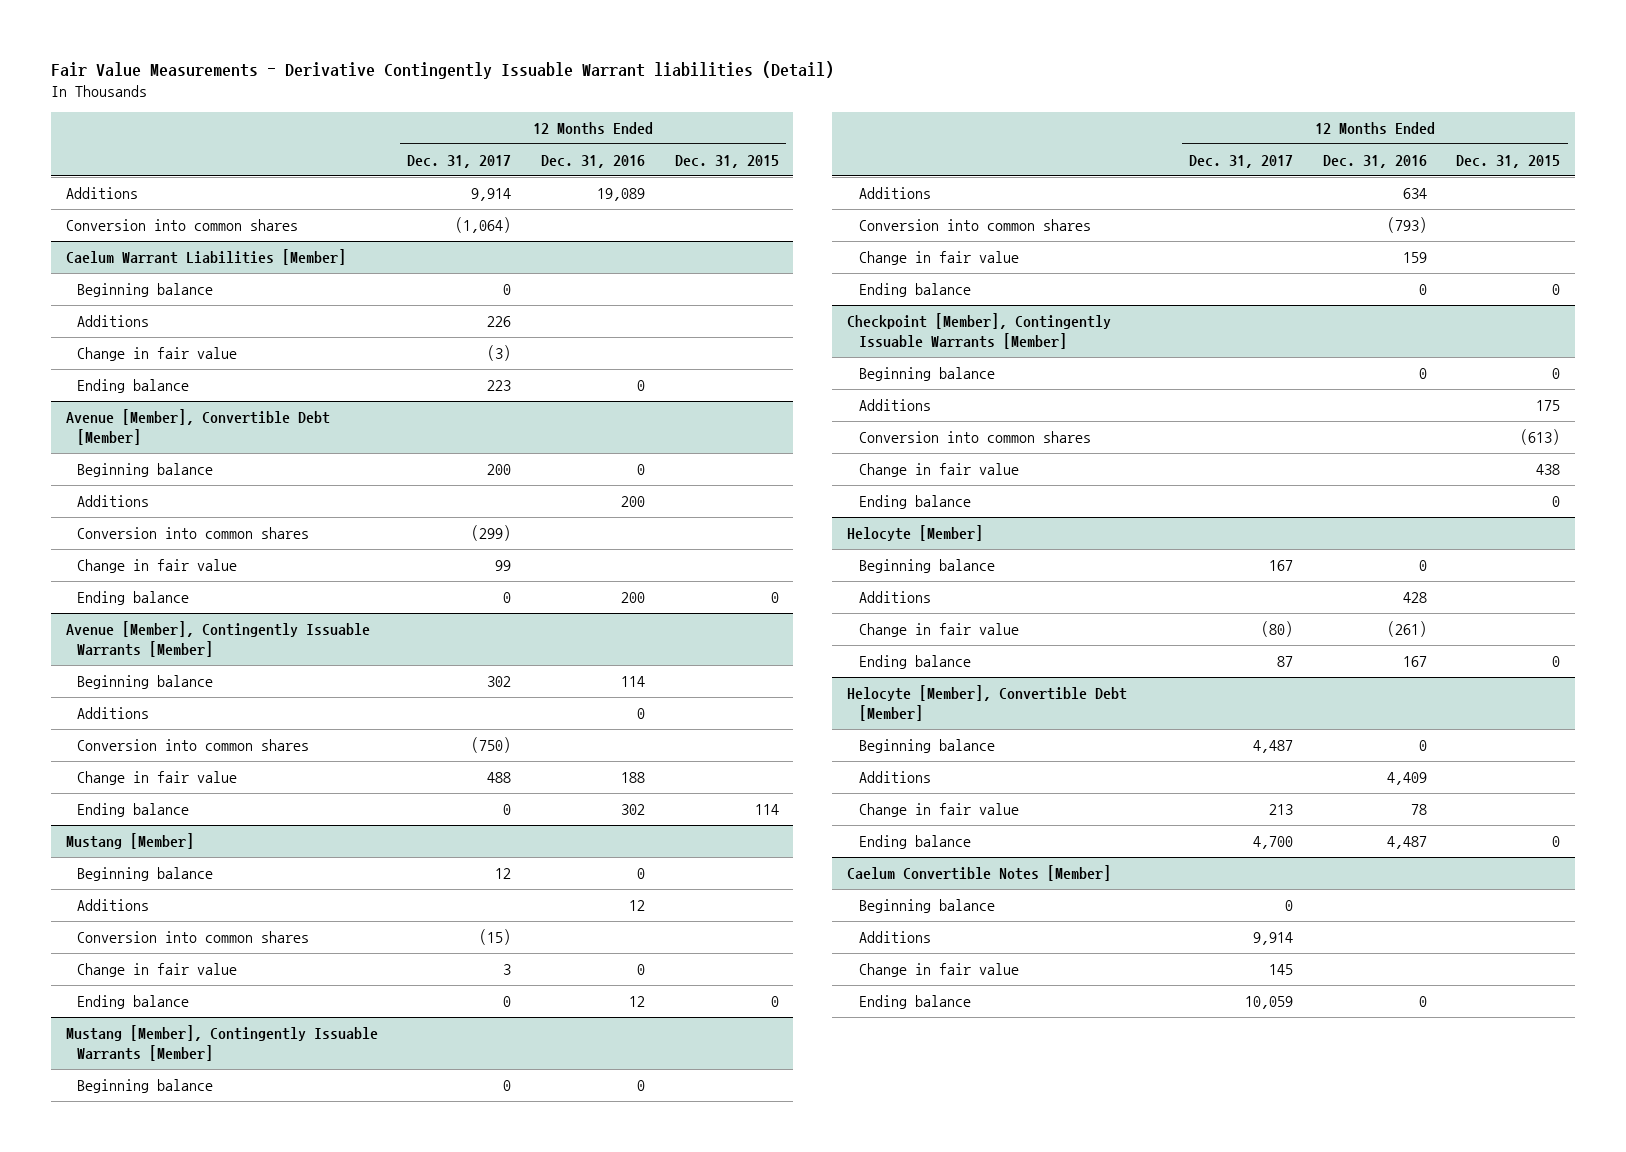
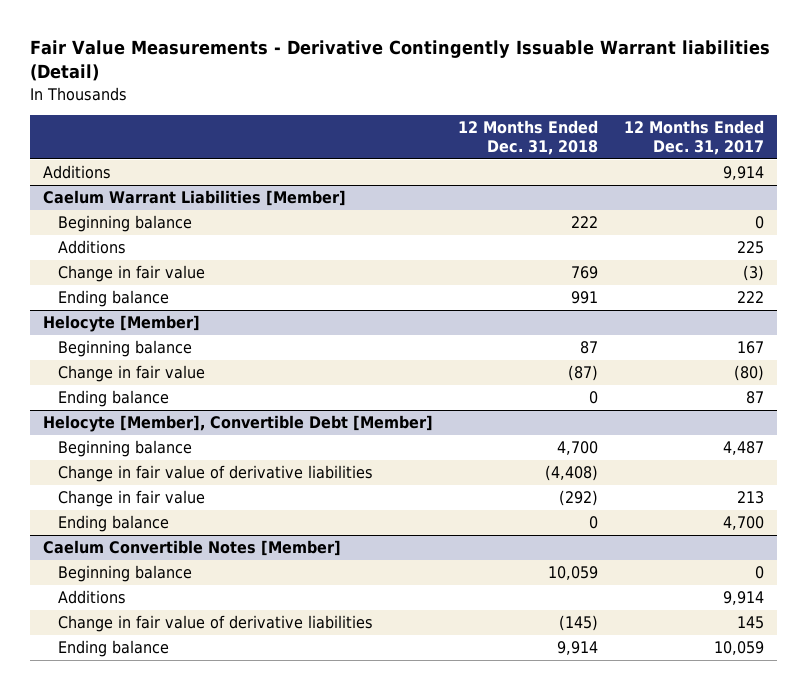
- | 12 Months Ended Dec. 31, 2017 | 12 Months Ended Dec. 31, 2016 | 12 Months Ended Dec. 31, 2015
+ | 12 Months Ended Dec. 31, 2018 | 12 Months Ended Dec. 31, 2017
- Conversion into common shares | (1,064) | |
@ Caelum Warrant Liabilities [Member]
- Additions | 226 | |
+ Additions | | 225
- Ending balance | 223 | 0 |
- Avenue [Member], Convertible Debt [Member]
- Beginning balance | 200 | 0 |
- Additions | | 200 |
- Conversion into common shares | (299) | |
- Change in fair value | 99 | |
- Ending balance | 0 | 200 | 0
- Avenue [Member], Contingently Issuable Warrants [Member]
- Beginning balance | 302 | 114 |
- Additions | | 0 |
- Conversion into common shares | (750) | |
- Change in fair value | 488 | 188 |
- Ending balance | 0 | 302 | 114
- Mustang [Member]
- Beginning balance | 12 | 0 |
- Additions | | 12 |
- Conversion into common shares | (15) | |
- Change in fair value | 3 | 0 |
- Ending balance | 0 | 12 | 0
- Mustang [Member], Contingently Issuable Warrants [Member]
- Beginning balance | 0 | 0 |
- Additions | | 634 |
- Conversion into common shares | | (793) |
- Change in fair value | | 159 |
- Ending balance | | 0 | 0
- Checkpoint [Member], Contingently Issuable Warrants [Member]
- Beginning balance | | 0 | 0
- Additions | | | 175
- Conversion into common shares | | | (613)
- Change in fair value | | | 438
- Ending balance | | | 0
@ Caelum Warrant Liabilities [Member]
+ Ending balance | 991 | 222
@ Helocyte [Member]
- Additions | | 428 |
@ Helocyte [Member], Convertible Debt [Member]
- Additions | | 4,409 |
+ Change in fair value of derivative liabilities | (4,408) |
@ Caelum Convertible Notes [Member]
- Change in fair value | 145 | |
+ Change in fair value of derivative liabilities | (145) | 145

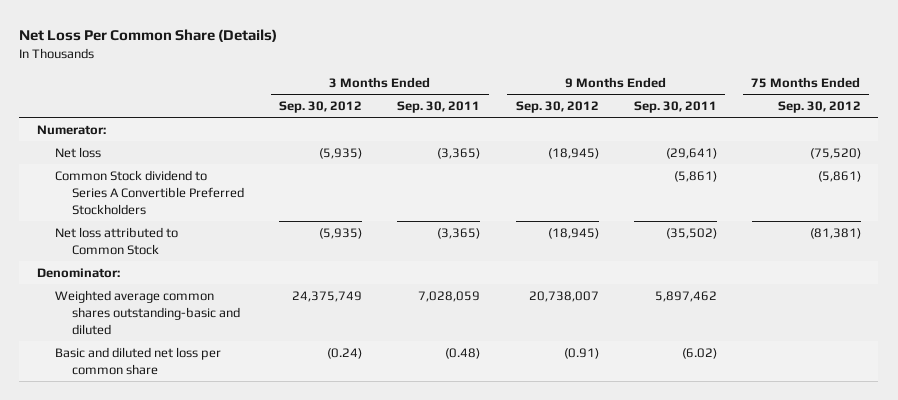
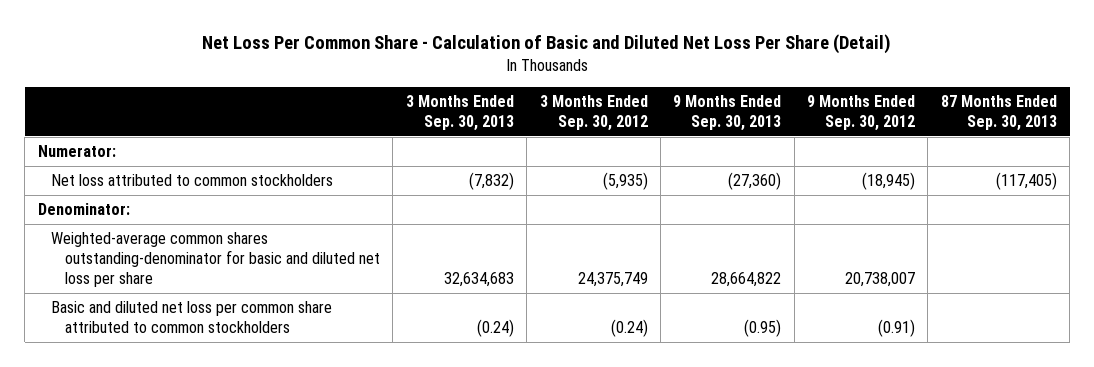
- Net Loss Per Common Share (Details)
+ Net Loss Per Common Share - Calculation of Basic and Diluted Net Loss Per Share (Detail)
- | 3 Months Ended Sep. 30, 2012 | 3 Months Ended Sep. 30, 2011 | 9 Months Ended Sep. 30, 2012 | 9 Months Ended Sep. 30, 2011 | 75 Months Ended Sep. 30, 2012
+ | 3 Months Ended Sep. 30, 2013 | 3 Months Ended Sep. 30, 2012 | 9 Months Ended Sep. 30, 2013 | 9 Months Ended Sep. 30, 2012 | 87 Months Ended Sep. 30, 2013
- Net loss | (5,935) | (3,365) | (18,945) | (29,641) | (75,520)
- Common Stock dividend to Series A Convertible Preferred Stockholders | | | | (5,861) | (5,861)
- Net loss attributed to Common Stock | (5,935) | (3,365) | (18,945) | (35,502) | (81,381)
+ Net loss attributed to common stockholders | (7,832) | (5,935) | (27,360) | (18,945) | (117,405)
- Weighted average common shares outstanding-basic and diluted | 24,375,749 | 7,028,059 | 20,738,007 | 5,897,462 |
- Basic and diluted net loss per common share | (0.24) | (0.48) | (0.91) | (6.02) |
+ Weighted-average common shares outstanding-denominator for basic and diluted net loss per share | 32,634,683 | 24,375,749 | 28,664,822 | 20,738,007 |
+ Basic and diluted net loss per common share attributed to common stockholders | (0.24) | (0.24) | (0.95) | (0.91) |

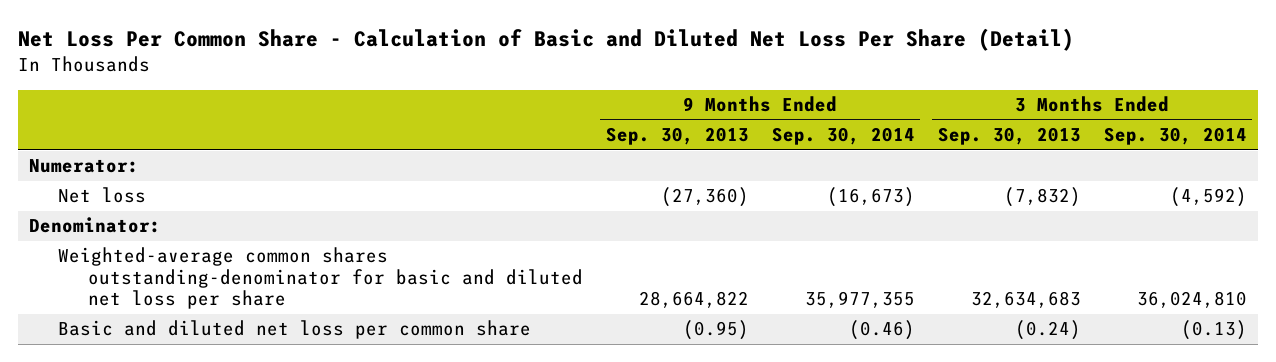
- | 3 Months Ended Sep. 30, 2013 | 3 Months Ended Sep. 30, 2012 | 9 Months Ended Sep. 30, 2013 | 9 Months Ended Sep. 30, 2012 | 87 Months Ended Sep. 30, 2013
+ | 9 Months Ended Sep. 30, 2013 | 9 Months Ended Sep. 30, 2014 | 3 Months Ended Sep. 30, 2013 | 3 Months Ended Sep. 30, 2014
- Net loss attributed to common stockholders | (7,832) | (5,935) | (27,360) | (18,945) | (117,405)
+ Net loss | (27,360) | (16,673) | (7,832) | (4,592)
- Basic and diluted net loss per common share attributed to common stockholders | (0.24) | (0.24) | (0.95) | (0.91) |
+ Basic and diluted net loss per common share | (0.95) | (0.46) | (0.24) | (0.13)

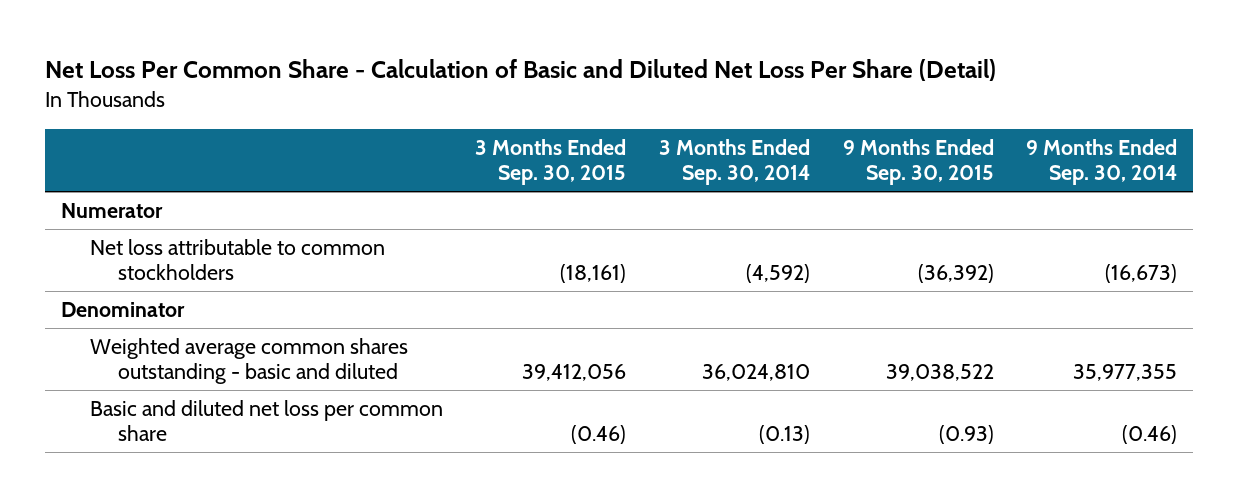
- | 9 Months Ended Sep. 30, 2013 | 9 Months Ended Sep. 30, 2014 | 3 Months Ended Sep. 30, 2013 | 3 Months Ended Sep. 30, 2014
+ | 3 Months Ended Sep. 30, 2015 | 3 Months Ended Sep. 30, 2014 | 9 Months Ended Sep. 30, 2015 | 9 Months Ended Sep. 30, 2014
- Numerator:
- Net loss | (27,360) | (16,673) | (7,832) | (4,592)
- Denominator:
- Weighted-average common shares outstanding-denominator for basic and diluted net loss per share | 28,664,822 | 35,977,355 | 32,634,683 | 36,024,810
+ Numerator
+ Net loss attributable to common stockholders | (18,161) | (4,592) | (36,392) | (16,673)
+ Denominator
+ Weighted average common shares outstanding - basic and diluted | 39,412,056 | 36,024,810 | 39,038,522 | 35,977,355

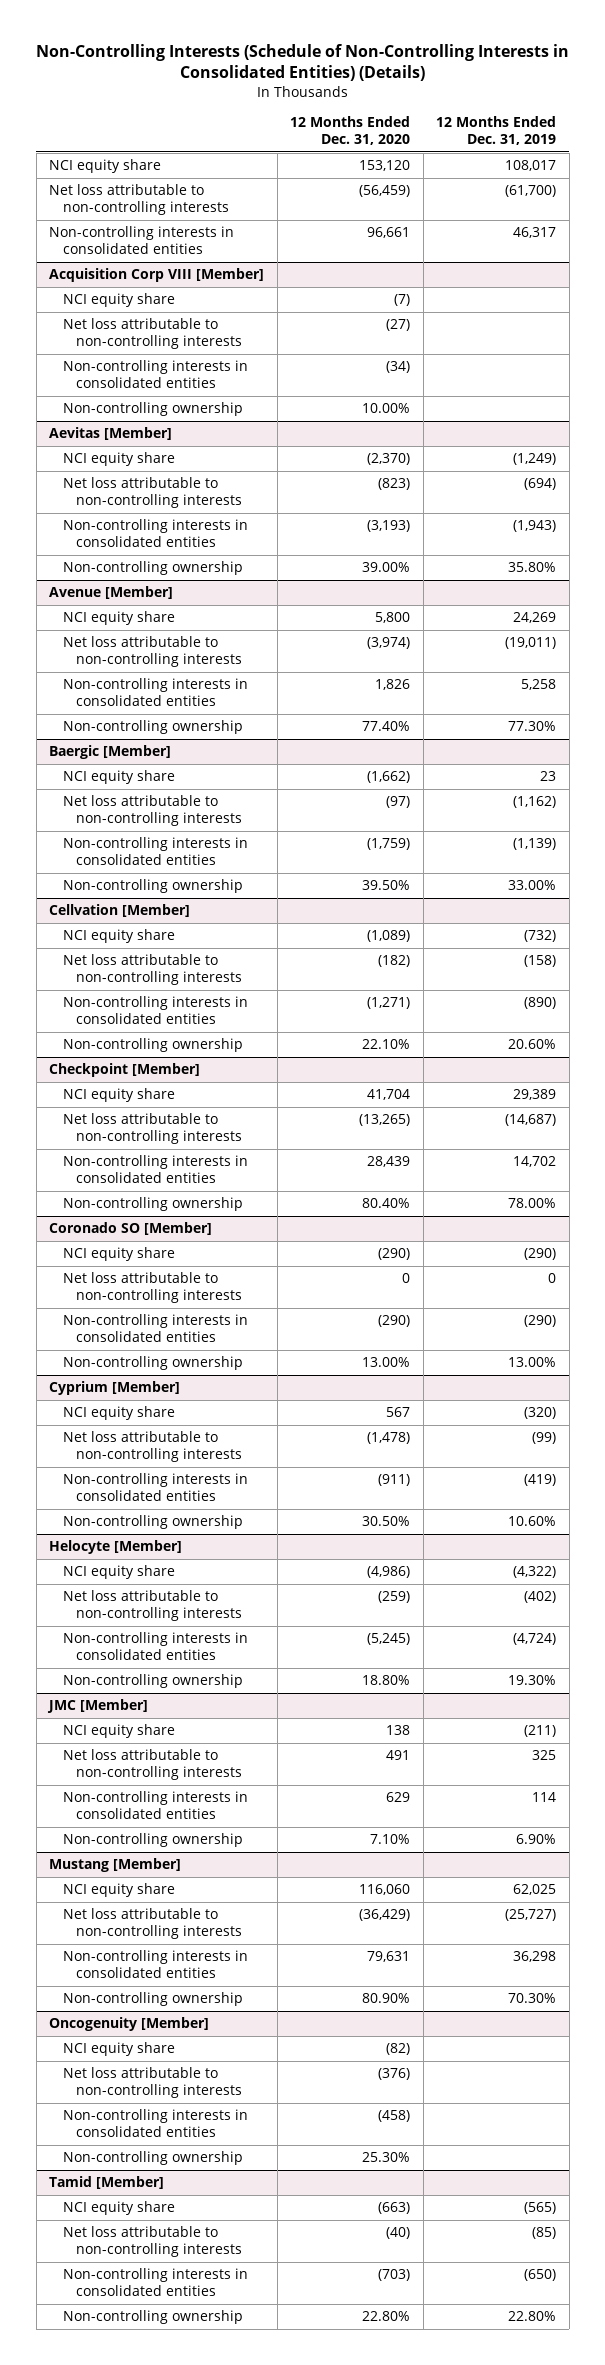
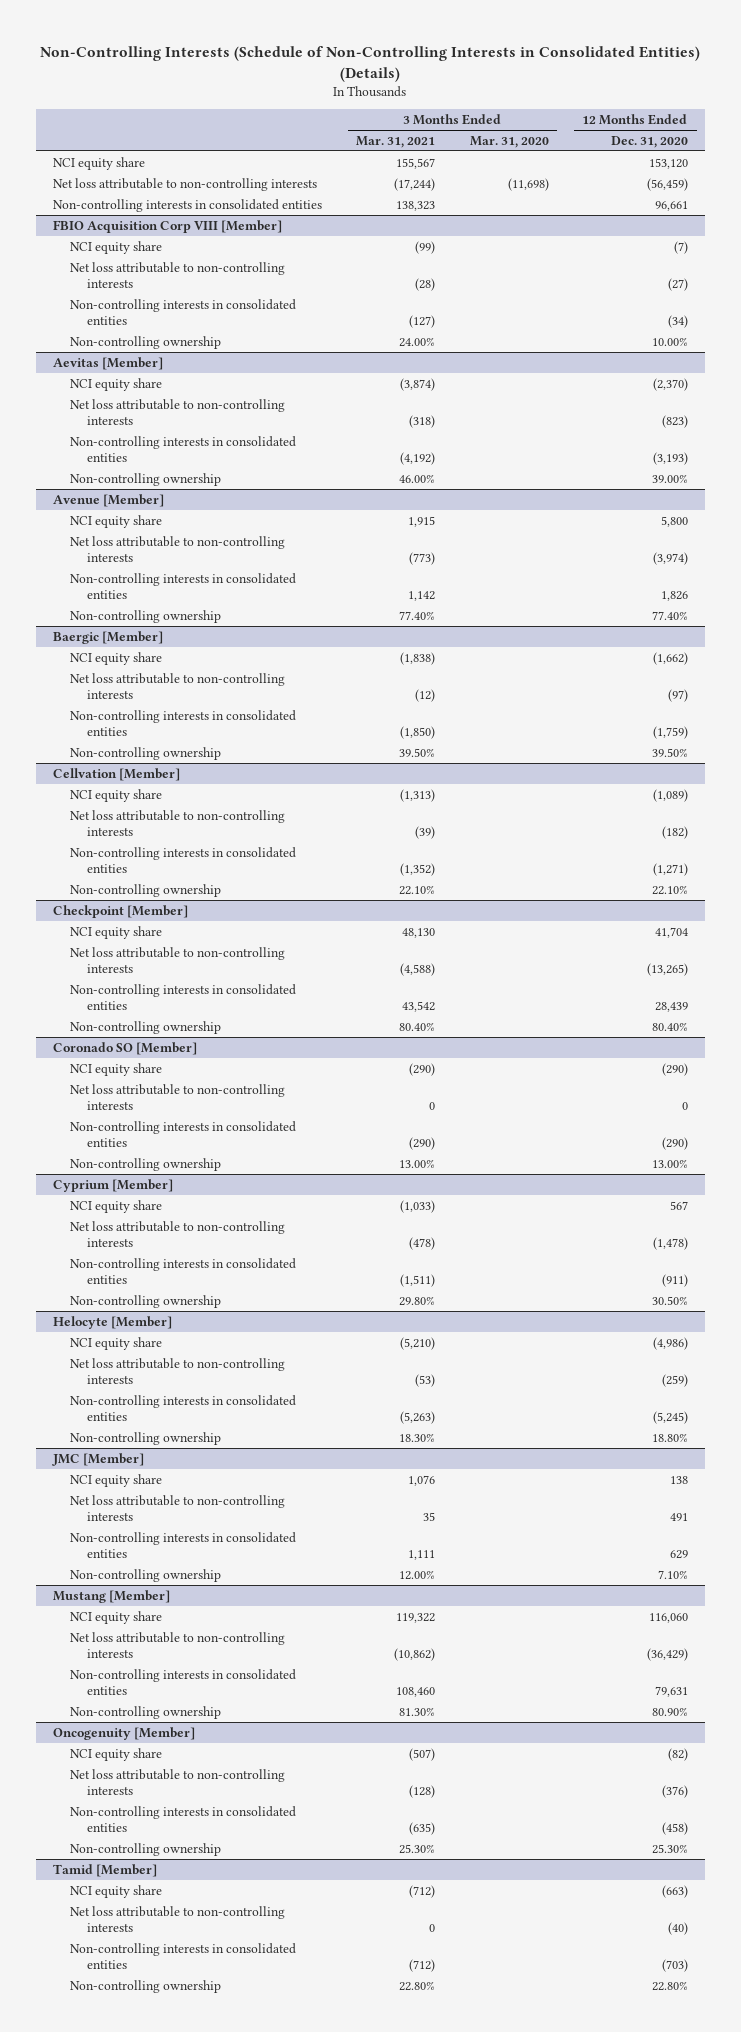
- | 12 Months Ended Dec. 31, 2020 | 12 Months Ended Dec. 31, 2019
+ | 3 Months Ended Mar. 31, 2021 | 3 Months Ended Mar. 31, 2020 | 12 Months Ended Dec. 31, 2020
- Acquisition Corp VIII [Member]
+ FBIO Acquisition Corp VIII [Member]

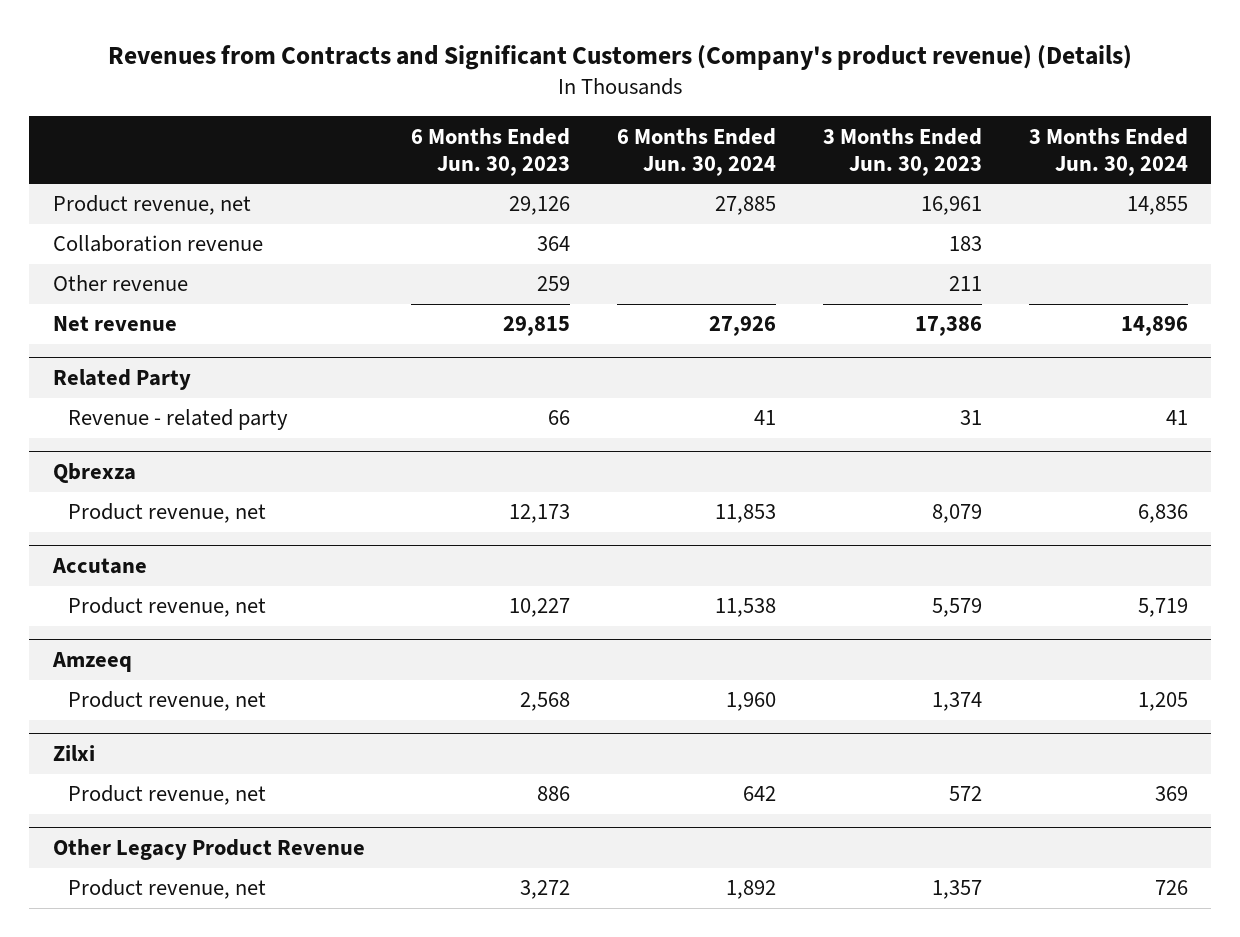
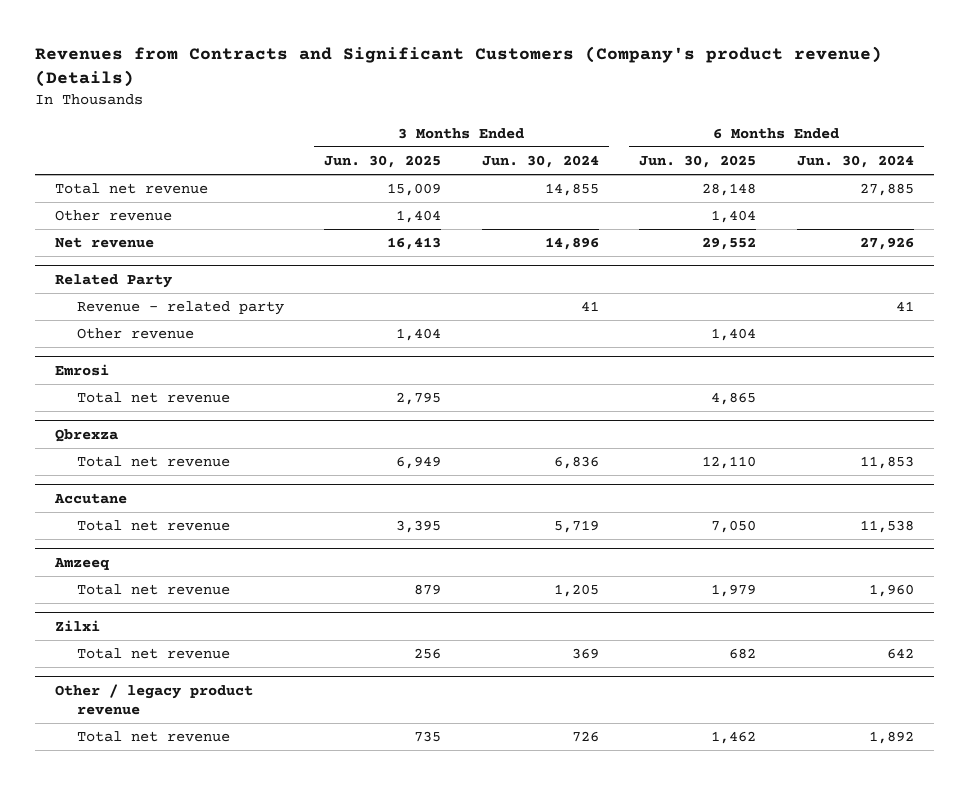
- | 6 Months Ended Jun. 30, 2023 | 6 Months Ended Jun. 30, 2024 | 3 Months Ended Jun. 30, 2023 | 3 Months Ended Jun. 30, 2024
+ | 3 Months Ended Jun. 30, 2025 | 3 Months Ended Jun. 30, 2024 | 6 Months Ended Jun. 30, 2025 | 6 Months Ended Jun. 30, 2024
- Product revenue, net | 29,126 | 27,885 | 16,961 | 14,855
- Collaboration revenue | 364 | | 183 |
+ Total net revenue | 15,009 | 14,855 | 28,148 | 27,885
@ Related Party
+ Other revenue | 1,404 | | 1,404 |
+ Emrosi
+ Total net revenue | 2,795 | | 4,865 |
@ Qbrexza
- Product revenue, net | 12,173 | 11,853 | 8,079 | 6,836
+ Total net revenue | 6,949 | 6,836 | 12,110 | 11,853
@ Accutane
- Product revenue, net | 10,227 | 11,538 | 5,579 | 5,719
+ Total net revenue | 3,395 | 5,719 | 7,050 | 11,538
@ Amzeeq
- Product revenue, net | 2,568 | 1,960 | 1,374 | 1,205
+ Total net revenue | 879 | 1,205 | 1,979 | 1,960
@ Zilxi
- Product revenue, net | 886 | 642 | 572 | 369
- Other Legacy Product Revenue
- Product revenue, net | 3,272 | 1,892 | 1,357 | 726
@ Zilxi
+ Total net revenue | 256 | 369 | 682 | 642
+ Other / legacy product revenue
+ Total net revenue | 735 | 726 | 1,462 | 1,892

